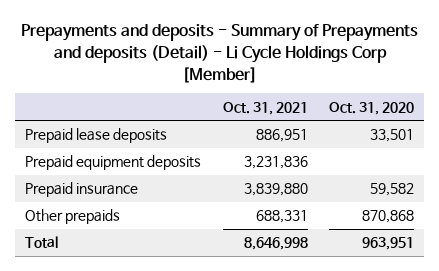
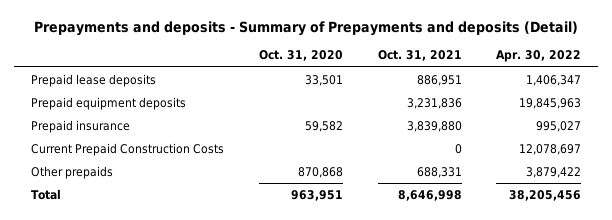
- Prepayments and deposits - Summary of Prepayments and deposits (Detail) - Li Cycle Holdings Corp [Member]
+ Prepayments and deposits - Summary of Prepayments and deposits (Detail)
- | Oct. 31, 2021 | Oct. 31, 2020
+ | Oct. 31, 2020 | Oct. 31, 2021 | Apr. 30, 2022
+ Current Prepaid Construction Costs | | 0 | 12,078,697

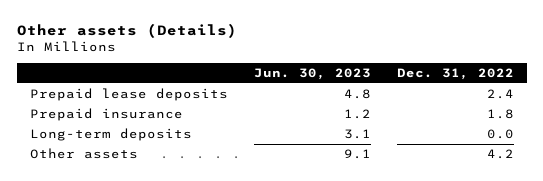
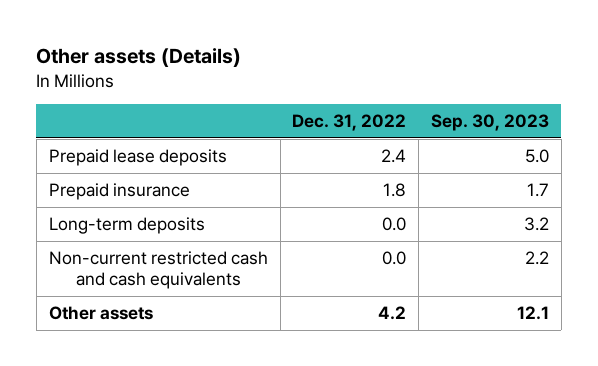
- | Jun. 30, 2023 | Dec. 31, 2022
+ | Dec. 31, 2022 | Sep. 30, 2023
+ Non-current restricted cash and cash equivalents | 0.0 | 2.2

